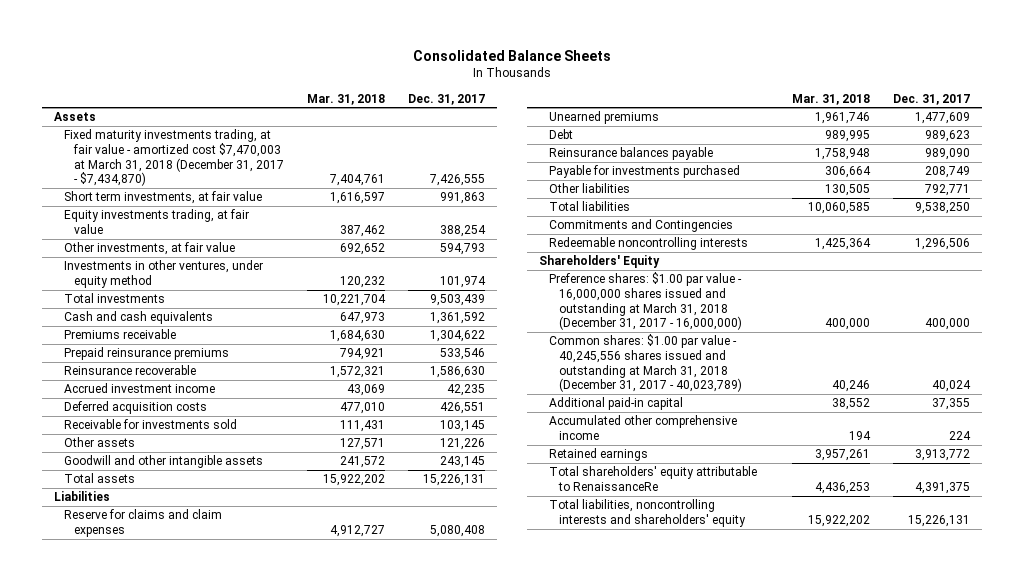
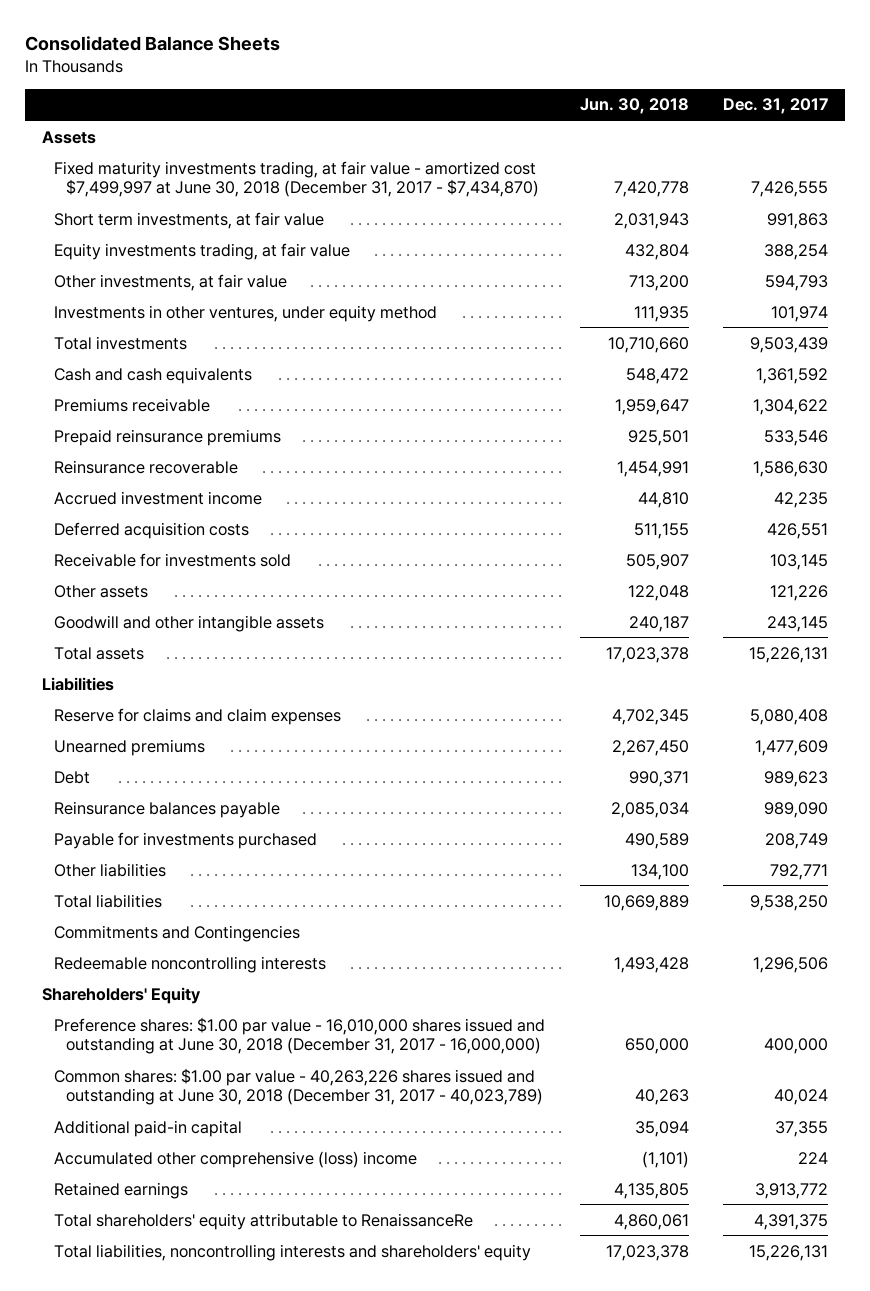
- | Mar. 31, 2018 | Dec. 31, 2017
+ | Jun. 30, 2018 | Dec. 31, 2017
- Fixed maturity investments trading, at fair value - amortized cost $7,470,003 at March 31, 2018 (December 31, 2017 - $7,434,870) | 7,404,761 | 7,426,555
+ Fixed maturity investments trading, at fair value - amortized cost $7,499,997 at June 30, 2018 (December 31, 2017 - $7,434,870) | 7,420,778 | 7,426,555
- Preference shares: $1.00 par value - 16,000,000 shares issued and outstanding at March 31, 2018 (December 31, 2017 - 16,000,000) | 400,000 | 400,000
- Common shares: $1.00 par value - 40,245,556 shares issued and outstanding at March 31, 2018 (December 31, 2017 - 40,023,789) | 40,246 | 40,024
+ Preference shares: $1.00 par value - 16,010,000 shares issued and outstanding at June 30, 2018 (December 31, 2017 - 16,000,000) | 650,000 | 400,000
+ Common shares: $1.00 par value - 40,263,226 shares issued and outstanding at June 30, 2018 (December 31, 2017 - 40,023,789) | 40,263 | 40,024
- Accumulated other comprehensive income | 194 | 224
+ Accumulated other comprehensive (loss) income | (1,101) | 224

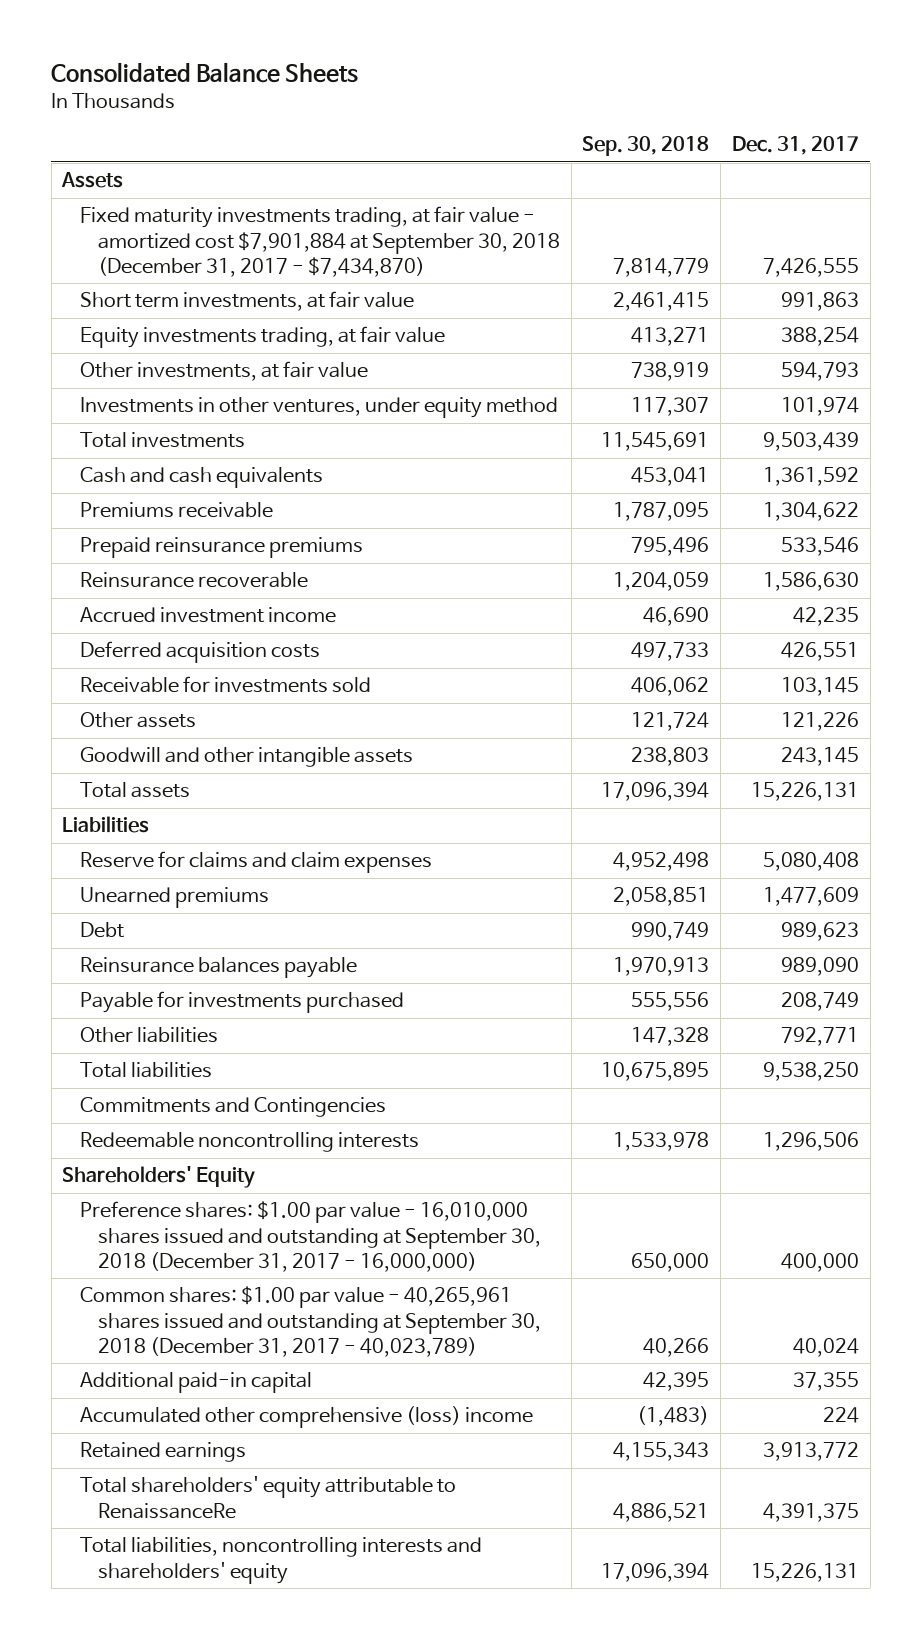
- | Jun. 30, 2018 | Dec. 31, 2017
+ | Sep. 30, 2018 | Dec. 31, 2017
- Fixed maturity investments trading, at fair value - amortized cost $7,499,997 at June 30, 2018 (December 31, 2017 - $7,434,870) | 7,420,778 | 7,426,555
+ Fixed maturity investments trading, at fair value - amortized cost $7,901,884 at September 30, 2018 (December 31, 2017 - $7,434,870) | 7,814,779 | 7,426,555
- Preference shares: $1.00 par value - 16,010,000 shares issued and outstanding at June 30, 2018 (December 31, 2017 - 16,000,000) | 650,000 | 400,000
- Common shares: $1.00 par value - 40,263,226 shares issued and outstanding at June 30, 2018 (December 31, 2017 - 40,023,789) | 40,263 | 40,024
+ Preference shares: $1.00 par value - 16,010,000 shares issued and outstanding at September 30, 2018 (December 31, 2017 - 16,000,000) | 650,000 | 400,000
+ Common shares: $1.00 par value - 40,265,961 shares issued and outstanding at September 30, 2018 (December 31, 2017 - 40,023,789) | 40,266 | 40,024

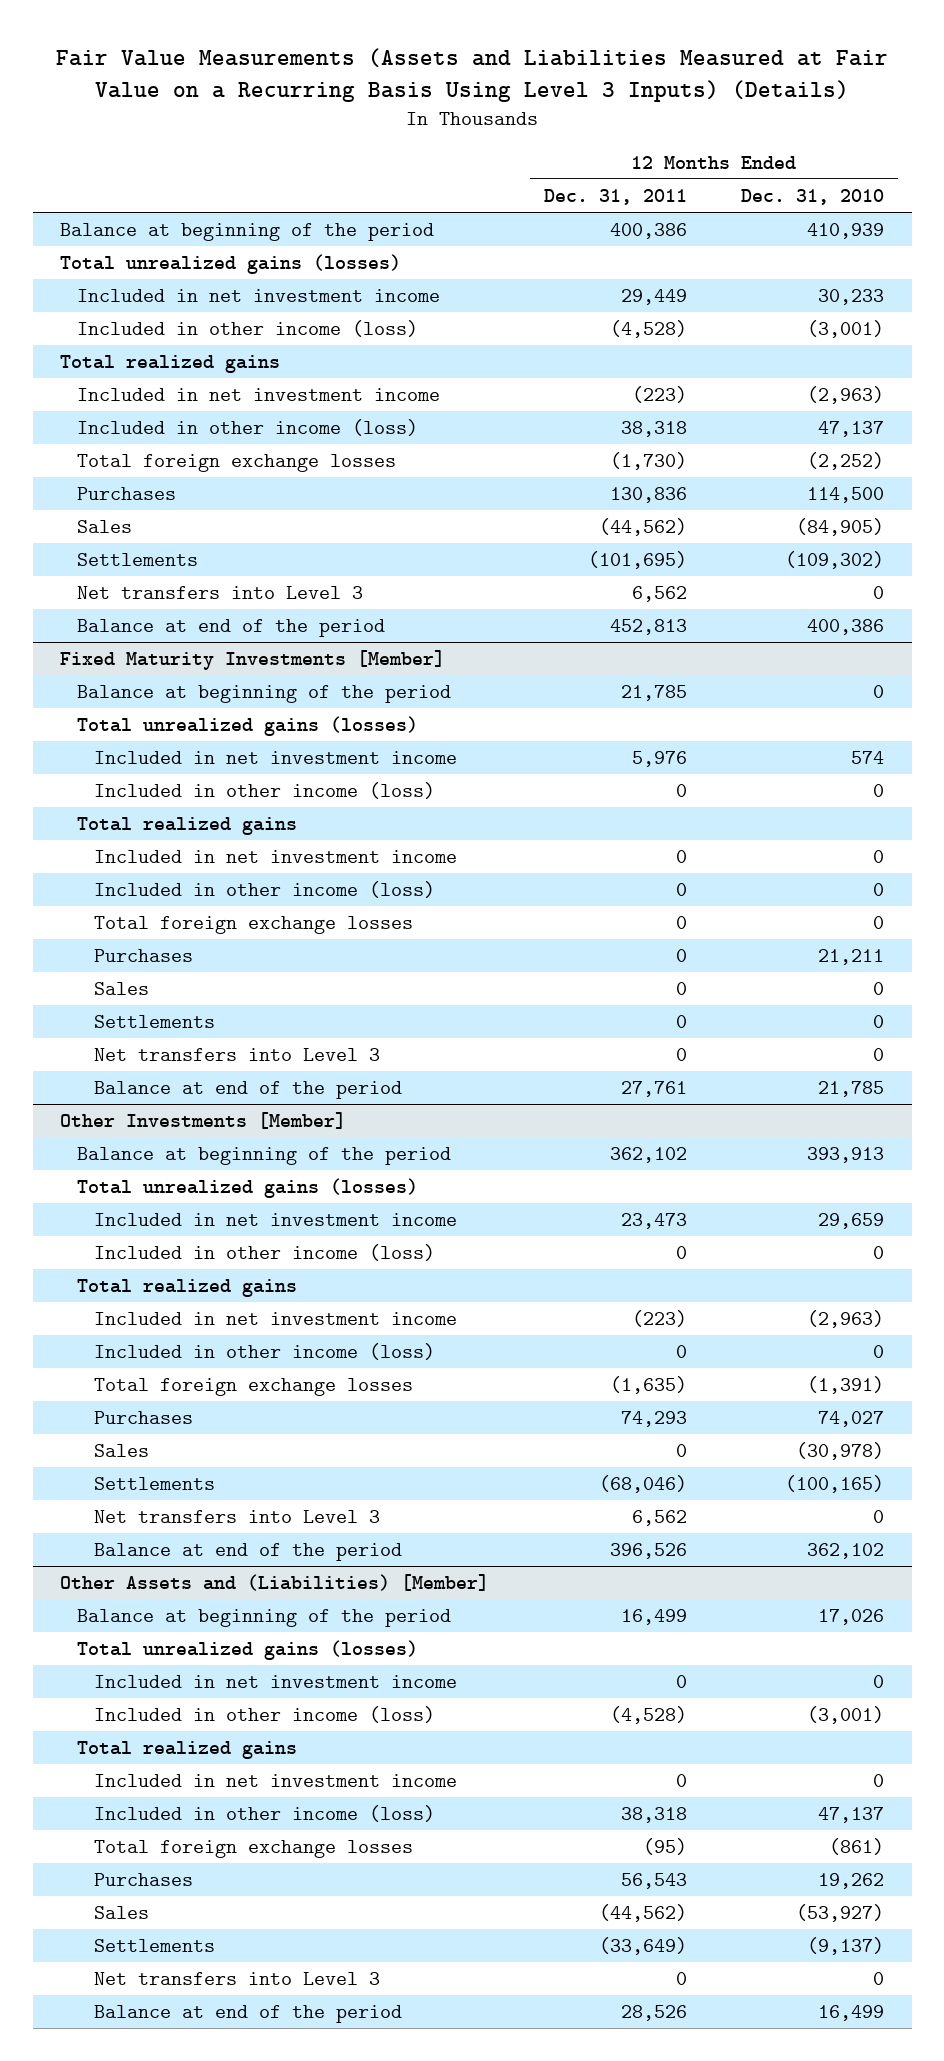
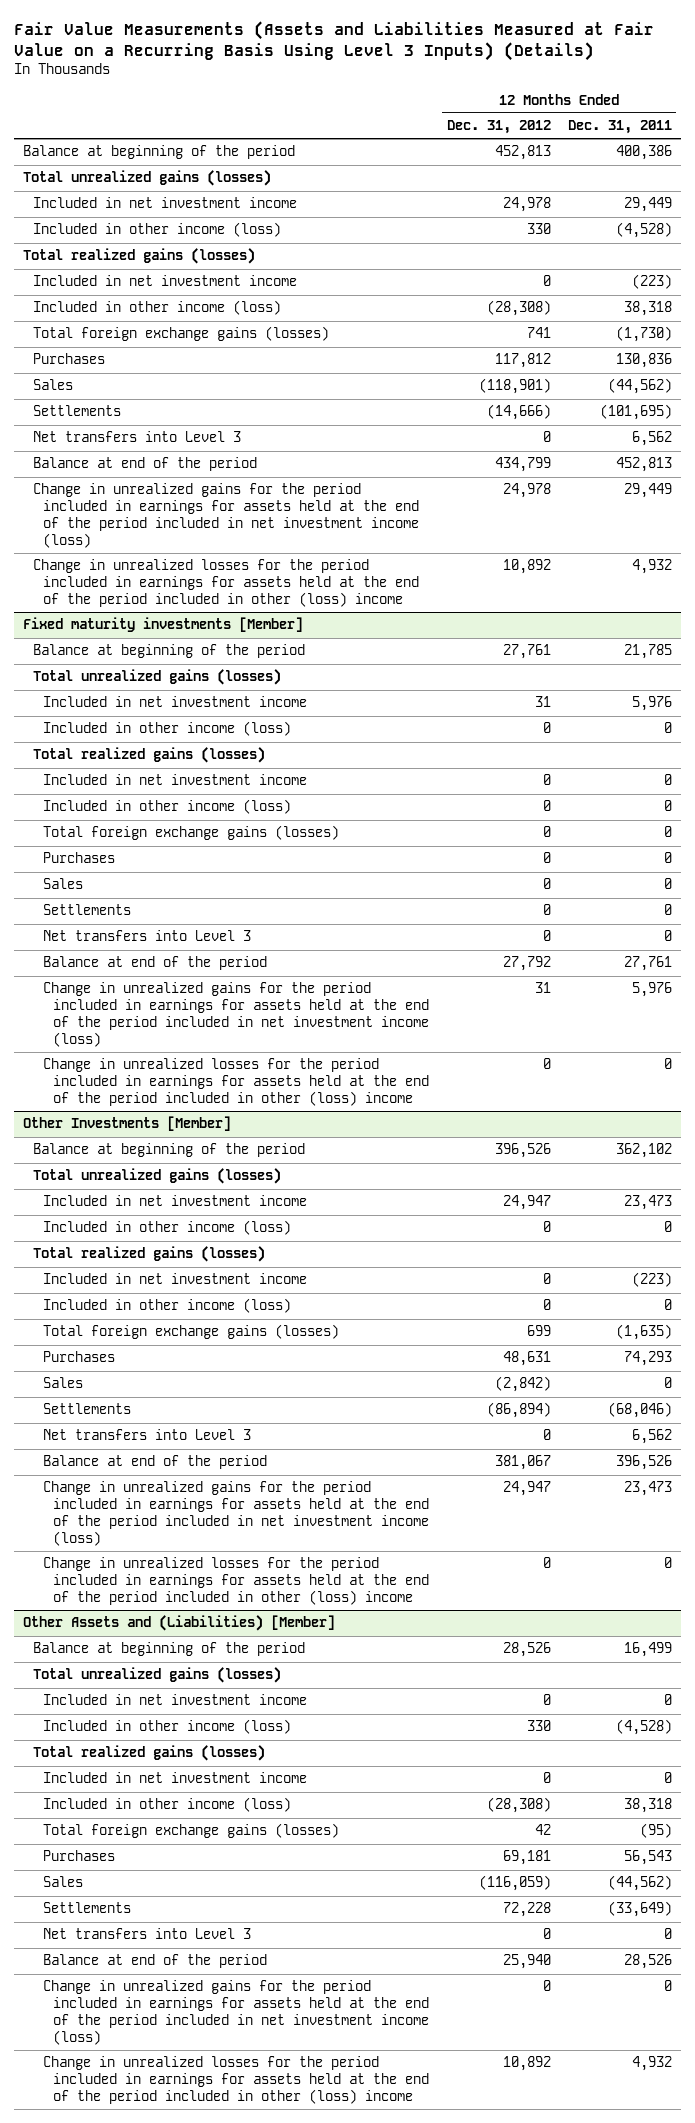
- | 12 Months Ended Dec. 31, 2011 | 12 Months Ended Dec. 31, 2010
+ | 12 Months Ended Dec. 31, 2012 | 12 Months Ended Dec. 31, 2011
- Total realized gains
+ Total realized gains (losses)
- Total foreign exchange losses | (1,730) | (2,252)
+ Total foreign exchange gains (losses) | 741 | (1,730)
- Fixed Maturity Investments [Member]
+ Change in unrealized gains for the period included in earnings for assets held at the end of the period included in net investment income (loss) | 24,978 | 29,449
+ Change in unrealized losses for the period included in earnings for assets held at the end of the period included in other (loss) income | 10,892 | 4,932
+ Fixed maturity investments [Member]
- Total realized gains
+ Total realized gains (losses)
- Total foreign exchange losses | 0 | 0
+ Total foreign exchange gains (losses) | 0 | 0
+ Change in unrealized gains for the period included in earnings for assets held at the end of the period included in net investment income (loss) | 31 | 5,976
+ Change in unrealized losses for the period included in earnings for assets held at the end of the period included in other (loss) income | 0 | 0
@ Other Investments [Member]
- Total realized gains
+ Total realized gains (losses)
- Total foreign exchange losses | (1,635) | (1,391)
+ Total foreign exchange gains (losses) | 699 | (1,635)
+ Change in unrealized gains for the period included in earnings for assets held at the end of the period included in net investment income (loss) | 24,947 | 23,473
+ Change in unrealized losses for the period included in earnings for assets held at the end of the period included in other (loss) income | 0 | 0
@ Other Assets and (Liabilities) [Member]
- Total realized gains
+ Total realized gains (losses)
- Total foreign exchange losses | (95) | (861)
+ Total foreign exchange gains (losses) | 42 | (95)
+ Change in unrealized gains for the period included in earnings for assets held at the end of the period included in net investment income (loss) | 0 | 0
+ Change in unrealized losses for the period included in earnings for assets held at the end of the period included in other (loss) income | 10,892 | 4,932

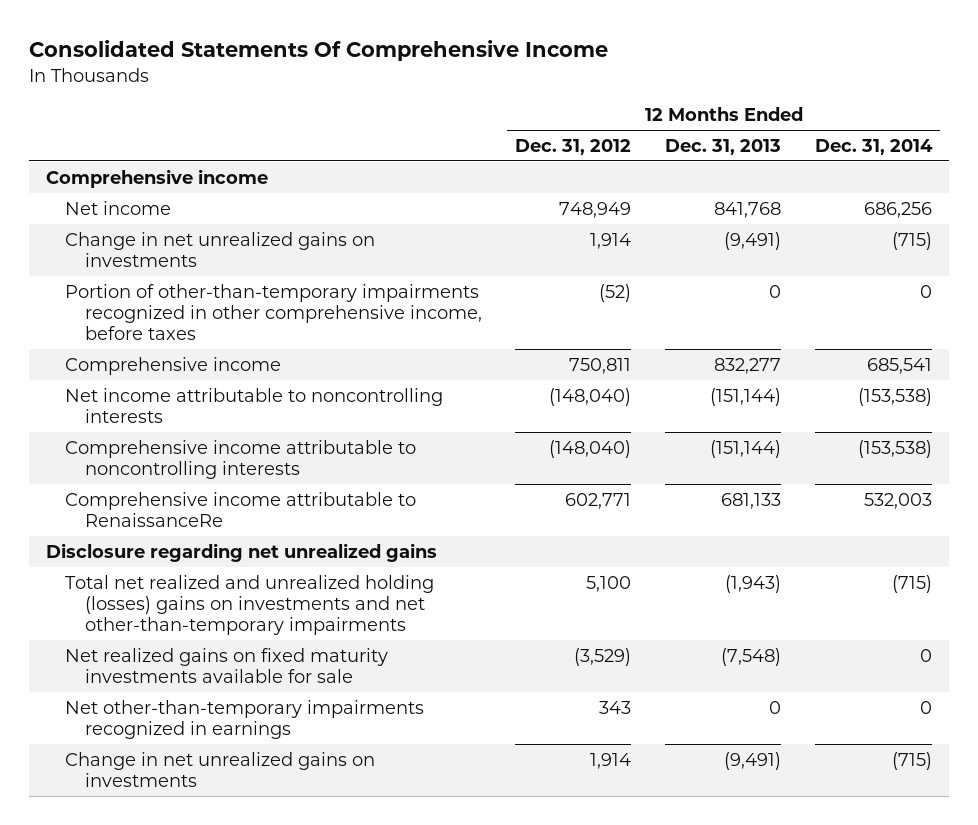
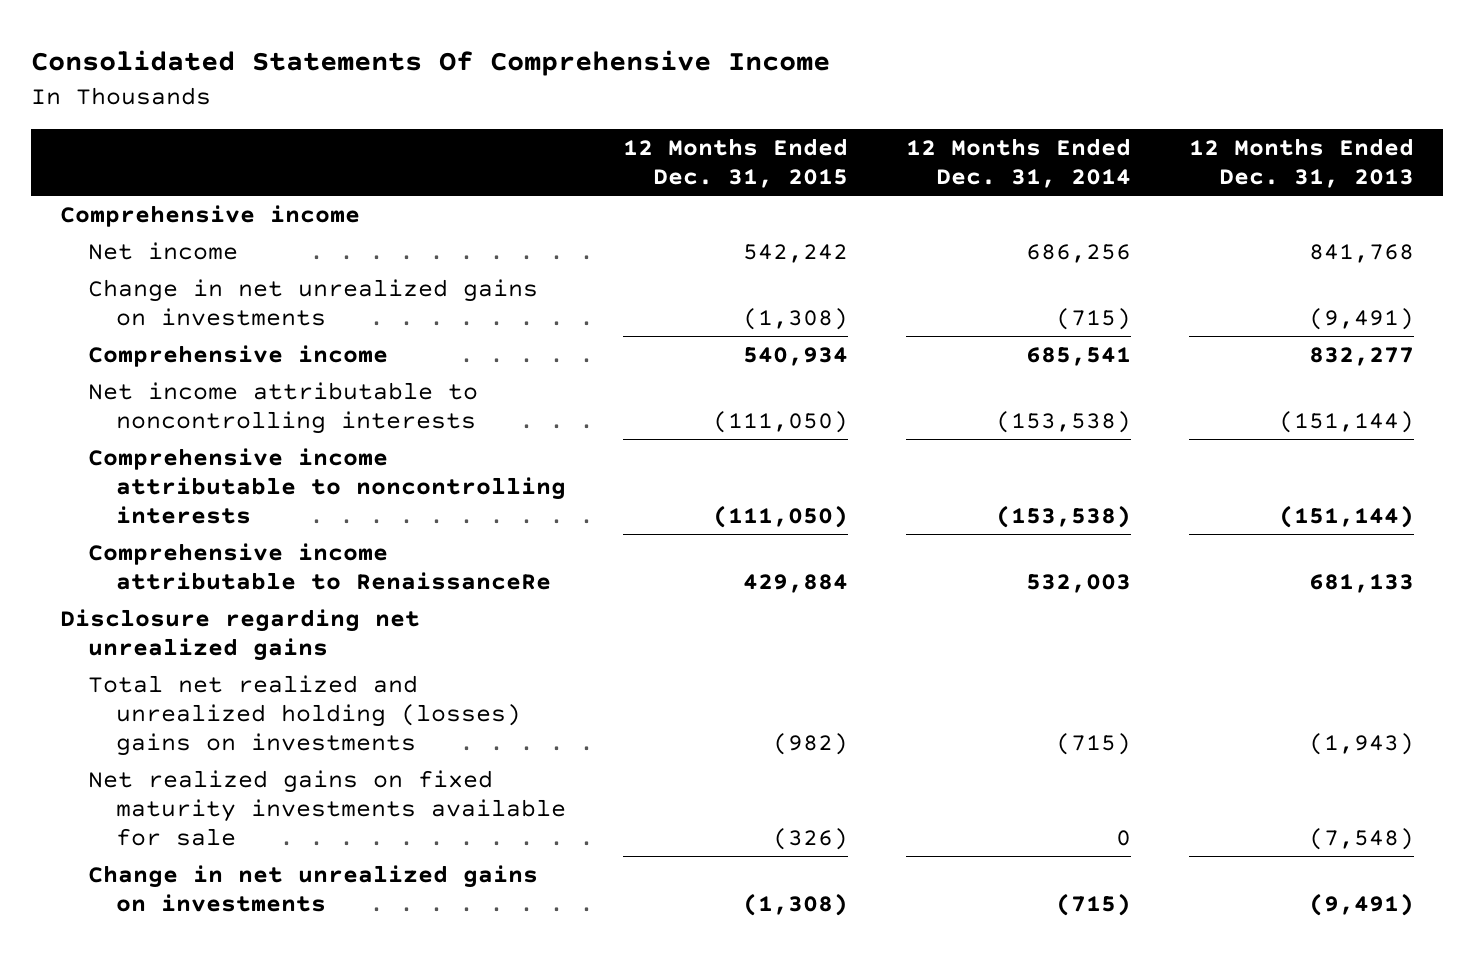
- | 12 Months Ended Dec. 31, 2012 | 12 Months Ended Dec. 31, 2013 | 12 Months Ended Dec. 31, 2014
+ | 12 Months Ended Dec. 31, 2015 | 12 Months Ended Dec. 31, 2014 | 12 Months Ended Dec. 31, 2013
- Portion of other-than-temporary impairments recognized in other comprehensive income, before taxes | (52) | 0 | 0
- Total net realized and unrealized holding (losses) gains on investments and net other-than-temporary impairments | 5,100 | (1,943) | (715)
+ Total net realized and unrealized holding (losses) gains on investments | (982) | (715) | (1,943)
- Net other-than-temporary impairments recognized in earnings | 343 | 0 | 0

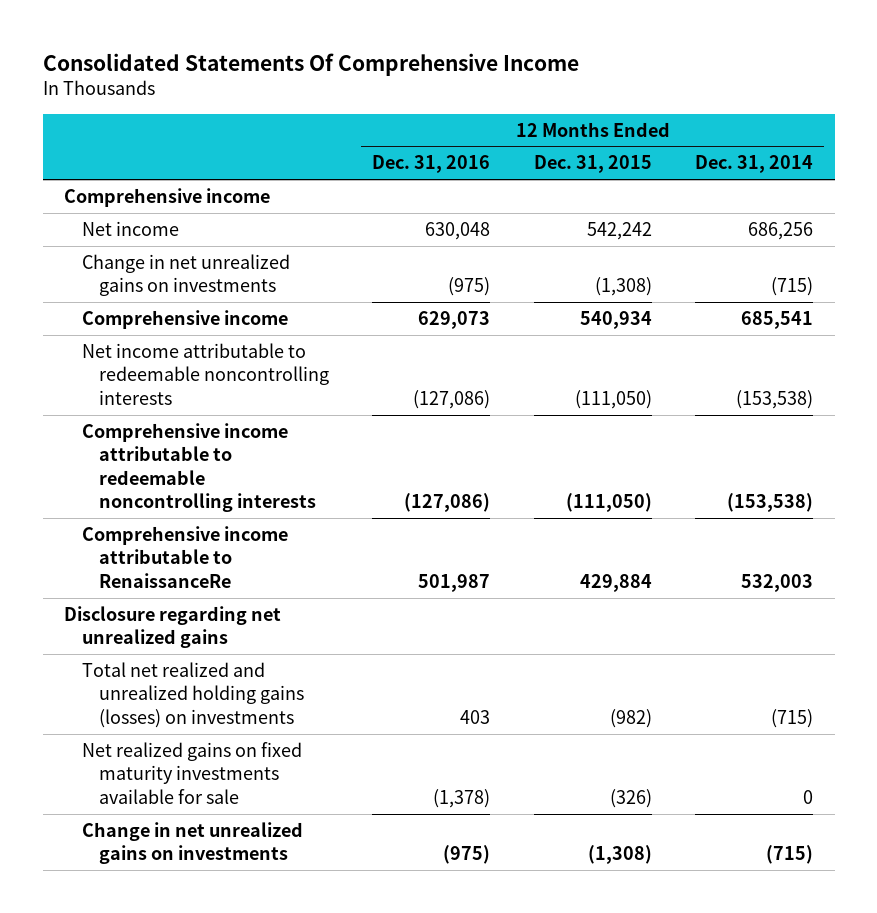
- | 12 Months Ended Dec. 31, 2015 | 12 Months Ended Dec. 31, 2014 | 12 Months Ended Dec. 31, 2013
+ | 12 Months Ended Dec. 31, 2016 | 12 Months Ended Dec. 31, 2015 | 12 Months Ended Dec. 31, 2014
- Net income attributable to noncontrolling interests | (111,050) | (153,538) | (151,144)
- Comprehensive income attributable to noncontrolling interests | (111,050) | (153,538) | (151,144)
+ Net income attributable to redeemable noncontrolling interests | (127,086) | (111,050) | (153,538)
+ Comprehensive income attributable to redeemable noncontrolling interests | (127,086) | (111,050) | (153,538)
- Total net realized and unrealized holding (losses) gains on investments | (982) | (715) | (1,943)
+ Total net realized and unrealized holding gains (losses) on investments | 403 | (982) | (715)

